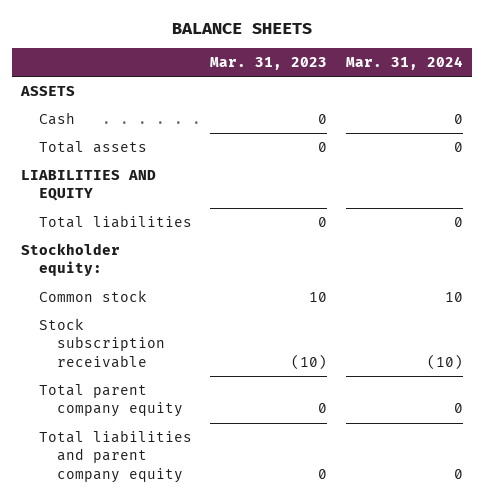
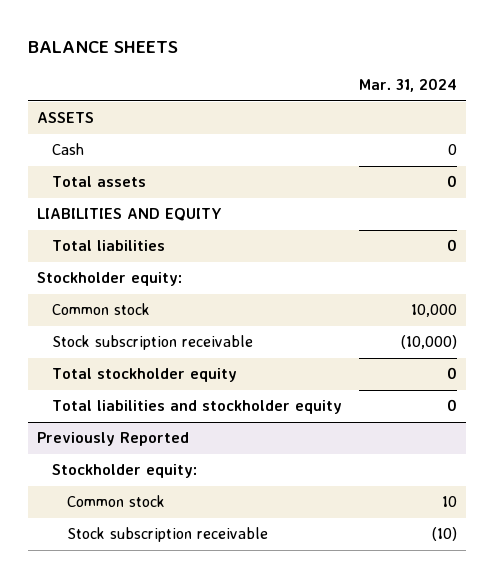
- | Mar. 31, 2023 | Mar. 31, 2024
+ | Mar. 31, 2024
+ Common stock | 10,000
+ Stock subscription receivable | (10,000)
+ Total stockholder equity | 0
+ Total liabilities and stockholder equity | 0
+ Previously Reported
+ Stockholder equity:
- Total parent company equity | 0 | 0
- Total liabilities and parent company equity | 0 | 0

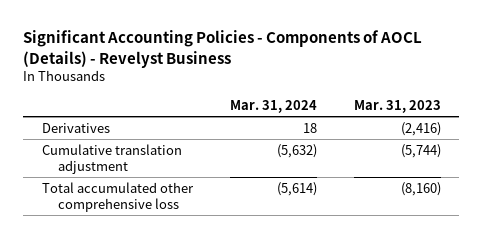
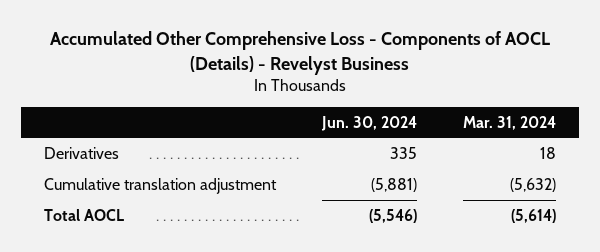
- Significant Accounting Policies - Components of AOCL (Details) - Revelyst Business
+ Accumulated Other Comprehensive Loss - Components of AOCL (Details) - Revelyst Business
- | Mar. 31, 2024 | Mar. 31, 2023
+ | Jun. 30, 2024 | Mar. 31, 2024
- Total accumulated other comprehensive loss | (5,614) | (8,160)
+ Total AOCL | (5,546) | (5,614)

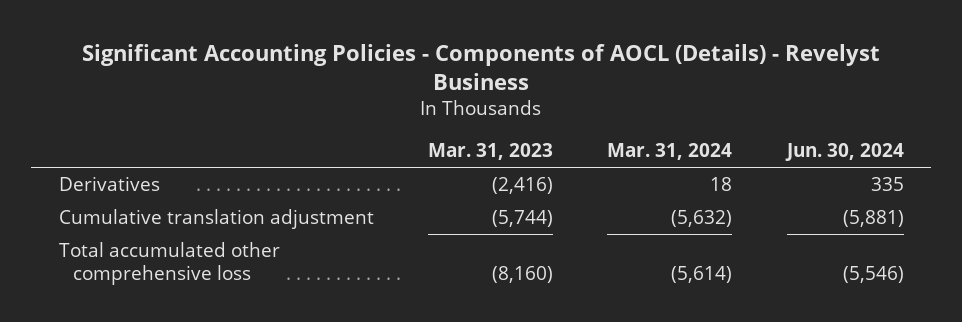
- Accumulated Other Comprehensive Loss - Components of AOCL (Details) - Revelyst Business
+ Significant Accounting Policies - Components of AOCL (Details) - Revelyst Business
- | Jun. 30, 2024 | Mar. 31, 2024
+ | Mar. 31, 2023 | Mar. 31, 2024 | Jun. 30, 2024
- Total AOCL | (5,546) | (5,614)
+ Total accumulated other comprehensive loss | (8,160) | (5,614) | (5,546)

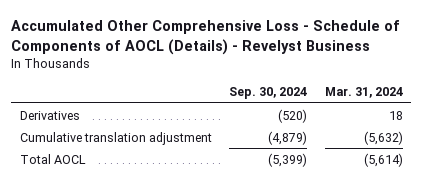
- Significant Accounting Policies - Components of AOCL (Details) - Revelyst Business
+ Accumulated Other Comprehensive Loss - Schedule of Components of AOCL (Details) - Revelyst Business
- | Mar. 31, 2023 | Mar. 31, 2024 | Jun. 30, 2024
+ | Sep. 30, 2024 | Mar. 31, 2024
- Total accumulated other comprehensive loss | (8,160) | (5,614) | (5,546)
+ Total AOCL | (5,399) | (5,614)

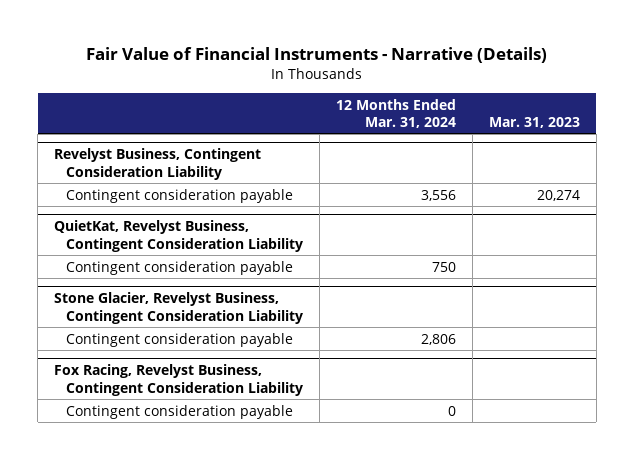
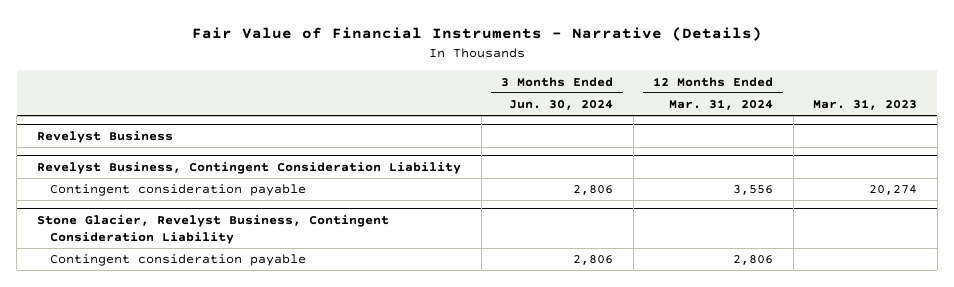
- | 12 Months Ended Mar. 31, 2024 | Mar. 31, 2023
+ | 3 Months Ended Jun. 30, 2024 | 12 Months Ended Mar. 31, 2024 | Mar. 31, 2023
+ Revelyst Business
- QuietKat, Revelyst Business, Contingent Consideration Liability
- Contingent consideration payable | 750 |
- Fox Racing, Revelyst Business, Contingent Consideration Liability
- Contingent consideration payable | 0 |

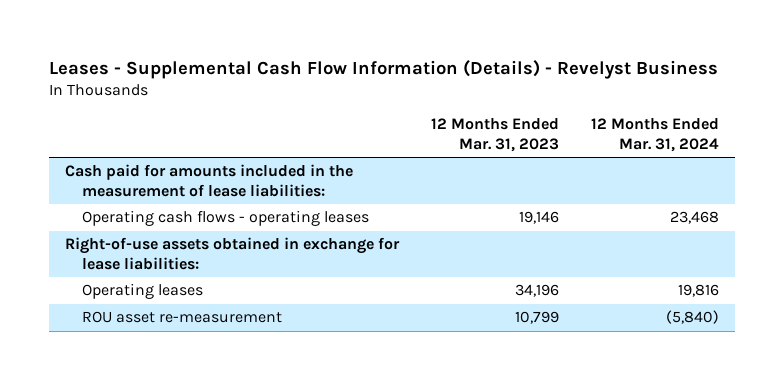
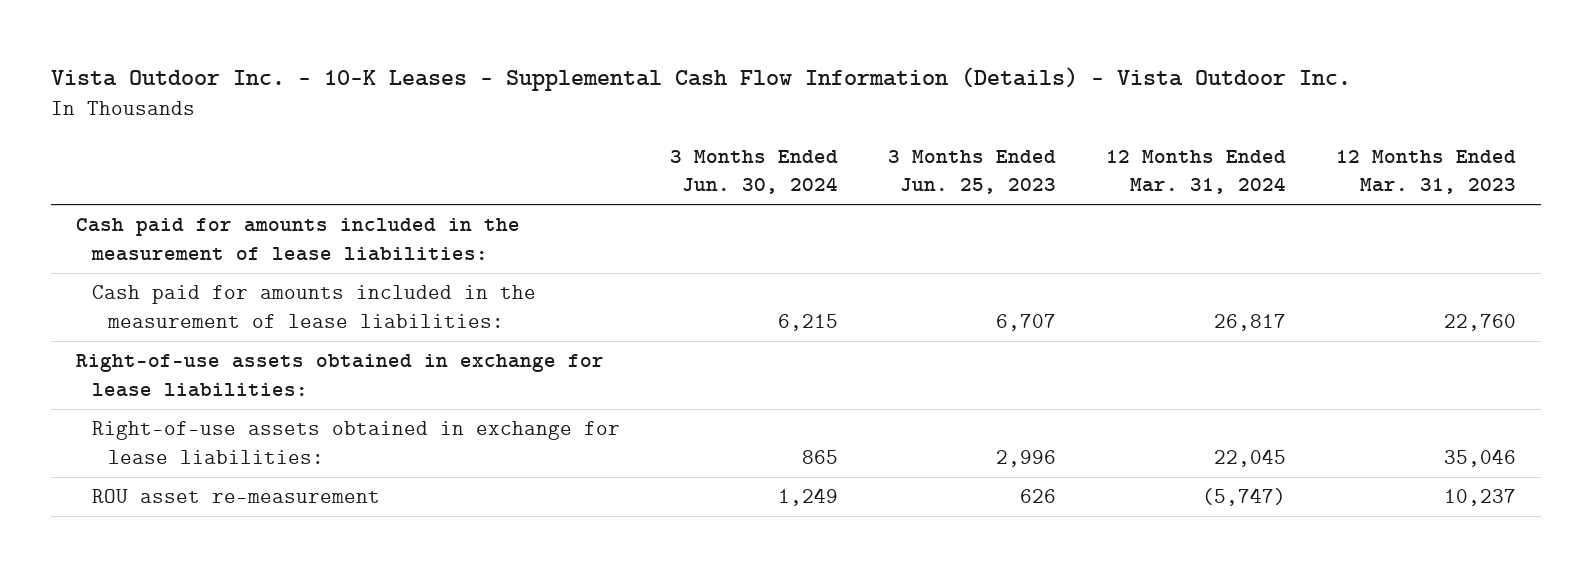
- Leases - Supplemental Cash Flow Information (Details) - Revelyst Business
+ Vista Outdoor Inc. - 10-K Leases - Supplemental Cash Flow Information (Details) - Vista Outdoor Inc.
- | 12 Months Ended Mar. 31, 2023 | 12 Months Ended Mar. 31, 2024
+ | 3 Months Ended Jun. 30, 2024 | 3 Months Ended Jun. 25, 2023 | 12 Months Ended Mar. 31, 2024 | 12 Months Ended Mar. 31, 2023
- Operating cash flows - operating leases | 19,146 | 23,468
+ Cash paid for amounts included in the measurement of lease liabilities: | 6,215 | 6,707 | 26,817 | 22,760
- Operating leases | 34,196 | 19,816
- ROU asset re-measurement | 10,799 | (5,840)
+ Right-of-use assets obtained in exchange for lease liabilities: | 865 | 2,996 | 22,045 | 35,046
+ ROU asset re-measurement | 1,249 | 626 | (5,747) | 10,237

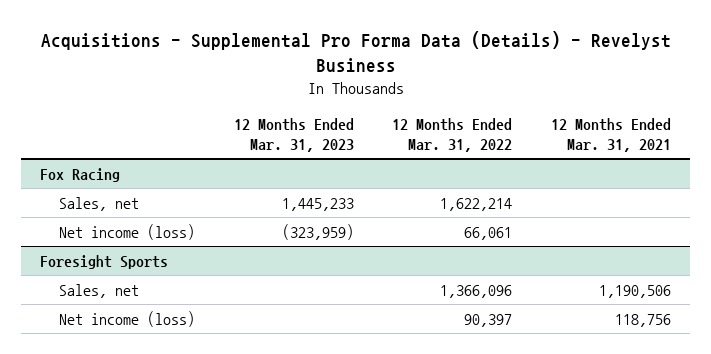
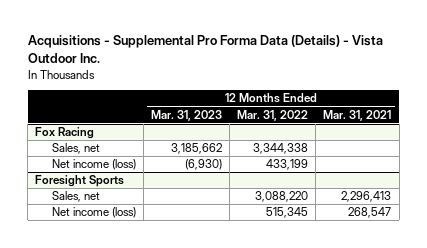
- Acquisitions - Supplemental Pro Forma Data (Details) - Revelyst Business
+ Acquisitions - Supplemental Pro Forma Data (Details) - Vista Outdoor Inc.
@ Fox Racing
- Sales, net | 1,445,233 | 1,622,214 |
- Net income (loss) | (323,959) | 66,061 |
+ Sales, net | 3,185,662 | 3,344,338 |
+ Net income (loss) | (6,930) | 433,199 |
@ Foresight Sports
- Sales, net | | 1,366,096 | 1,190,506
- Net income (loss) | | 90,397 | 118,756
+ Sales, net | | 3,088,220 | 2,296,413
+ Net income (loss) | | 515,345 | 268,547

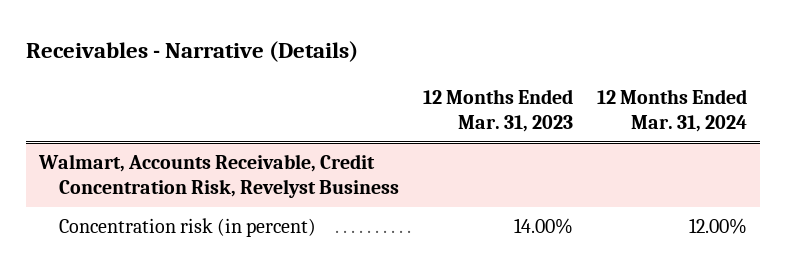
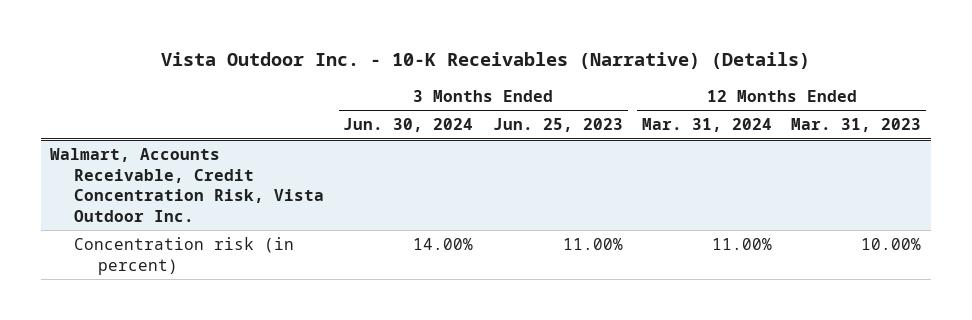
- Receivables - Narrative (Details)
+ Vista Outdoor Inc. - 10-K Receivables (Narrative) (Details)
- | 12 Months Ended Mar. 31, 2023 | 12 Months Ended Mar. 31, 2024
+ | 3 Months Ended Jun. 30, 2024 | 3 Months Ended Jun. 25, 2023 | 12 Months Ended Mar. 31, 2024 | 12 Months Ended Mar. 31, 2023
- Walmart, Accounts Receivable, Credit Concentration Risk, Revelyst Business
- Concentration risk (in percent) | 14.00% | 12.00%
+ Walmart, Accounts Receivable, Credit Concentration Risk, Vista Outdoor Inc.
+ Concentration risk (in percent) | 14.00% | 11.00% | 11.00% | 10.00%

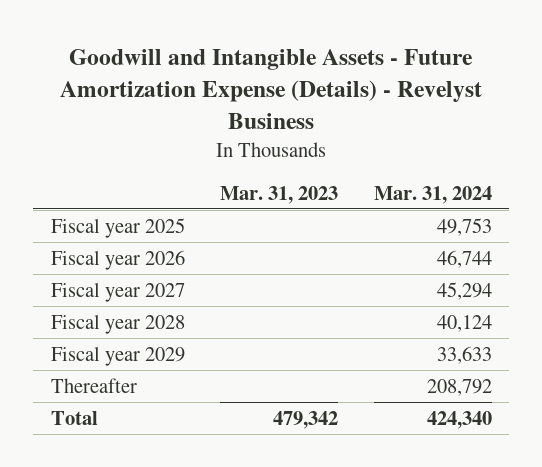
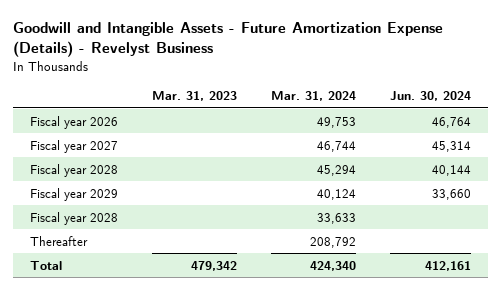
- | Mar. 31, 2023 | Mar. 31, 2024
+ | Mar. 31, 2023 | Mar. 31, 2024 | Jun. 30, 2024
- Fiscal year 2025 | | 49,753
- Fiscal year 2026 | | 46,744
- Fiscal year 2027 | | 45,294
- Fiscal year 2028 | | 40,124
- Fiscal year 2029 | | 33,633
+ Fiscal year 2026 | | 49,753 | 46,764
+ Fiscal year 2027 | | 46,744 | 45,314
+ Fiscal year 2028 | | 45,294 | 40,144
+ Fiscal year 2029 | | 40,124 | 33,660
+ Fiscal year 2028 | | 33,633 |

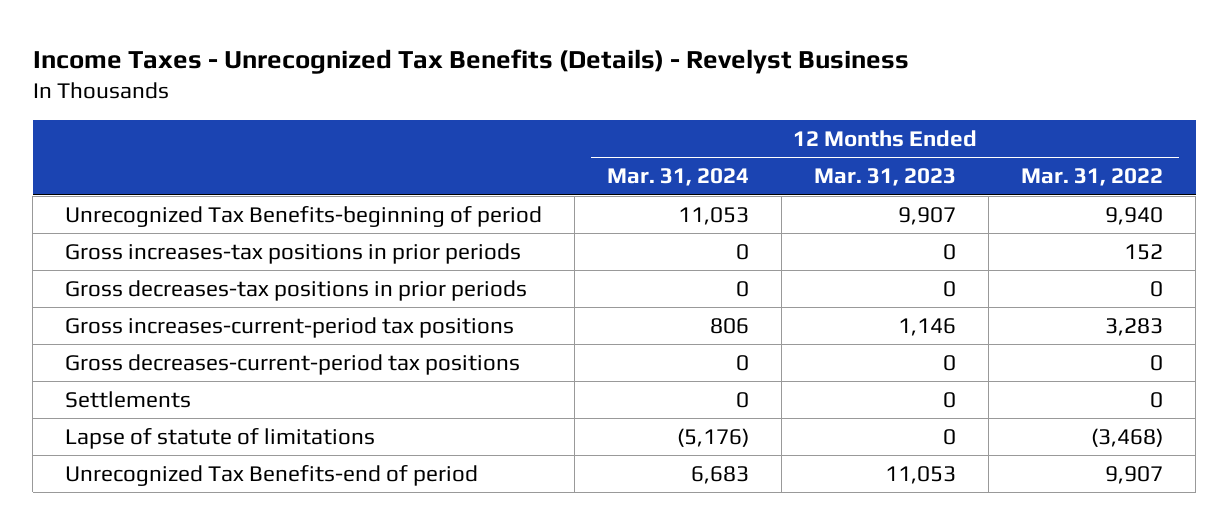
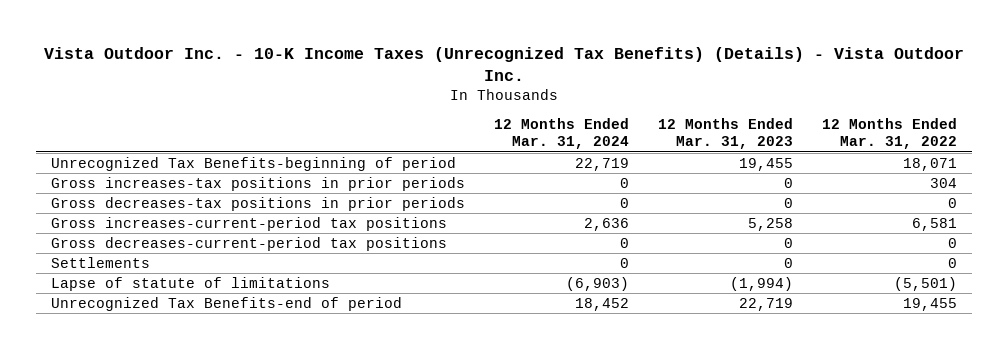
- Income Taxes - Unrecognized Tax Benefits (Details) - Revelyst Business
+ Vista Outdoor Inc. - 10-K Income Taxes (Unrecognized Tax Benefits) (Details) - Vista Outdoor Inc.
- Unrecognized Tax Benefits-beginning of period | 11,053 | 9,907 | 9,940
- Gross increases-tax positions in prior periods | 0 | 0 | 152
+ Unrecognized Tax Benefits-beginning of period | 22,719 | 19,455 | 18,071
+ Gross increases-tax positions in prior periods | 0 | 0 | 304
- Gross increases-current-period tax positions | 806 | 1,146 | 3,283
+ Gross increases-current-period tax positions | 2,636 | 5,258 | 6,581
- Lapse of statute of limitations | (5,176) | 0 | (3,468)
- Unrecognized Tax Benefits-end of period | 6,683 | 11,053 | 9,907
+ Lapse of statute of limitations | (6,903) | (1,994) | (5,501)
+ Unrecognized Tax Benefits-end of period | 18,452 | 22,719 | 19,455

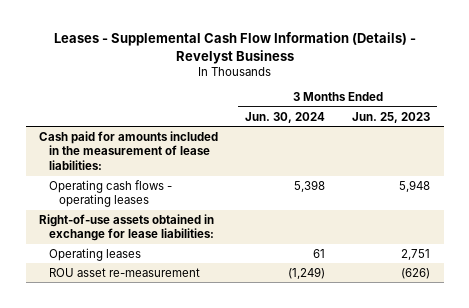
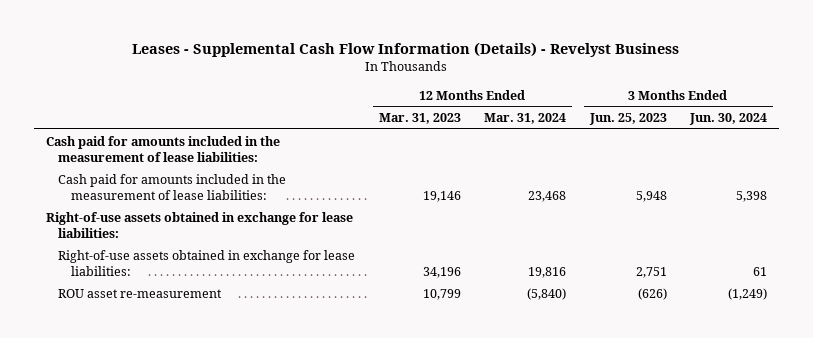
- | 3 Months Ended Jun. 30, 2024 | 3 Months Ended Jun. 25, 2023
+ | 12 Months Ended Mar. 31, 2023 | 12 Months Ended Mar. 31, 2024 | 3 Months Ended Jun. 25, 2023 | 3 Months Ended Jun. 30, 2024
- Operating cash flows - operating leases | 5,398 | 5,948
+ Cash paid for amounts included in the measurement of lease liabilities: | 19,146 | 23,468 | 5,948 | 5,398
- Operating leases | 61 | 2,751
+ Right-of-use assets obtained in exchange for lease liabilities: | 34,196 | 19,816 | 2,751 | 61

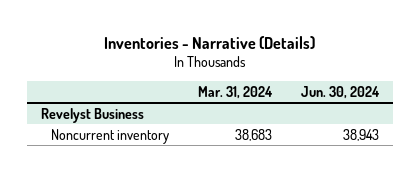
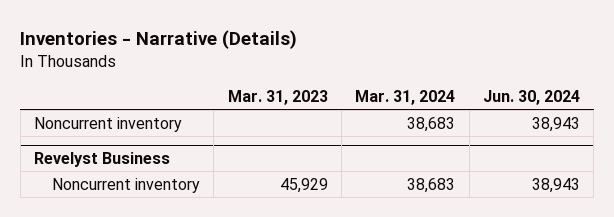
- | Mar. 31, 2024 | Jun. 30, 2024
+ | Mar. 31, 2023 | Mar. 31, 2024 | Jun. 30, 2024
+ Noncurrent inventory | | 38,683 | 38,943

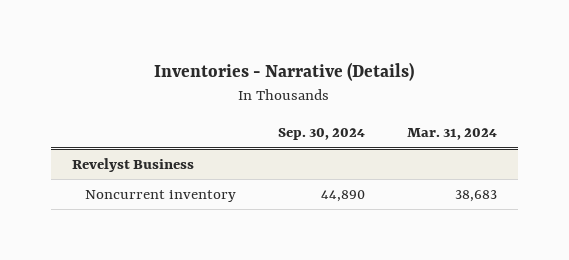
- | Mar. 31, 2023 | Mar. 31, 2024 | Jun. 30, 2024
+ | Sep. 30, 2024 | Mar. 31, 2024
- Noncurrent inventory | | 38,683 | 38,943

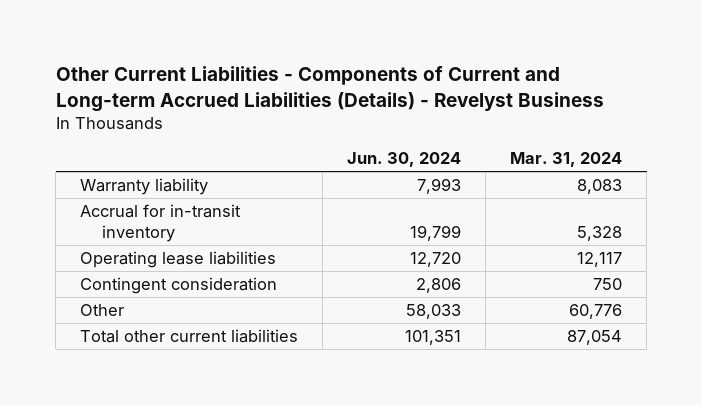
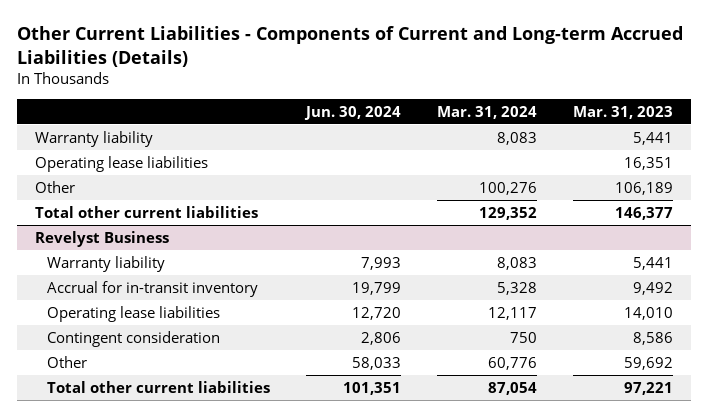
- Other Current Liabilities - Components of Current and Long-term Accrued Liabilities (Details) - Revelyst Business
+ Other Current Liabilities - Components of Current and Long-term Accrued Liabilities (Details)
- | Jun. 30, 2024 | Mar. 31, 2024
+ | Jun. 30, 2024 | Mar. 31, 2024 | Mar. 31, 2023
+ Warranty liability | | 8,083 | 5,441
+ Operating lease liabilities | | | 16,351
+ Other | | 100,276 | 106,189
+ Total other current liabilities | | 129,352 | 146,377
+ Revelyst Business

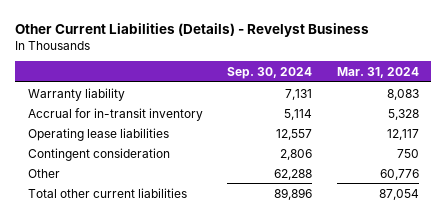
- Other Current Liabilities - Components of Current and Long-term Accrued Liabilities (Details)
+ Other Current Liabilities (Details) - Revelyst Business
- | Jun. 30, 2024 | Mar. 31, 2024 | Mar. 31, 2023
+ | Sep. 30, 2024 | Mar. 31, 2024
- Operating lease liabilities | | | 16,351
- Other | | 100,276 | 106,189
- Total other current liabilities | | 129,352 | 146,377
- Revelyst Business
- Warranty liability | 7,993 | 8,083 | 5,441

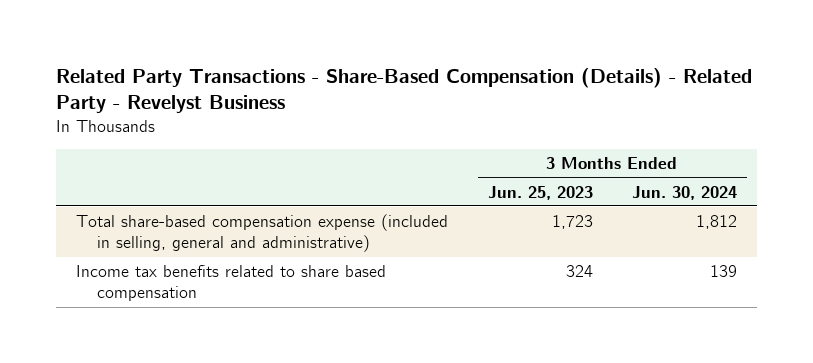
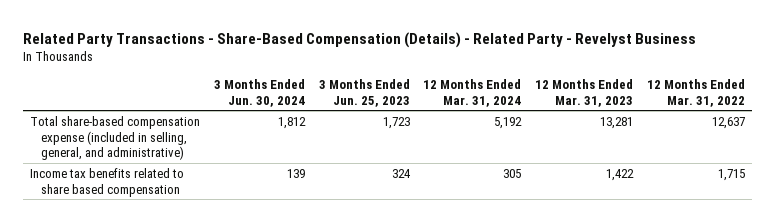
- | 3 Months Ended Jun. 25, 2023 | 3 Months Ended Jun. 30, 2024
+ | 3 Months Ended Jun. 30, 2024 | 3 Months Ended Jun. 25, 2023 | 12 Months Ended Mar. 31, 2024 | 12 Months Ended Mar. 31, 2023 | 12 Months Ended Mar. 31, 2022
- Total share-based compensation expense (included in selling, general and administrative) | 1,723 | 1,812
+ Total share-based compensation expense (included in selling, general, and administrative) | 1,812 | 1,723 | 5,192 | 13,281 | 12,637

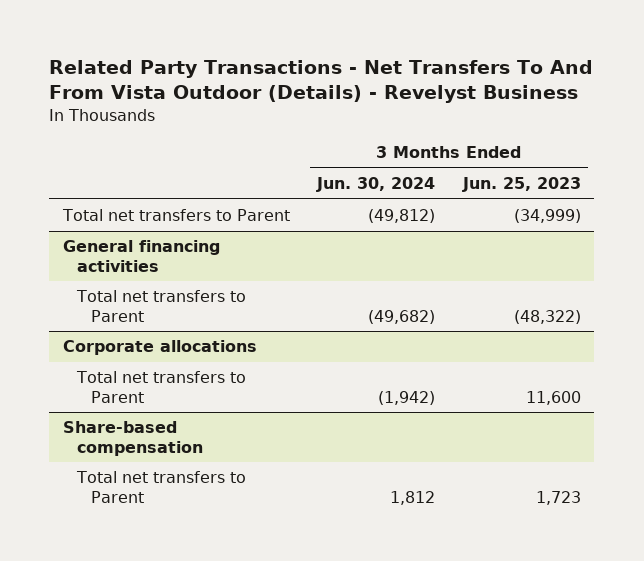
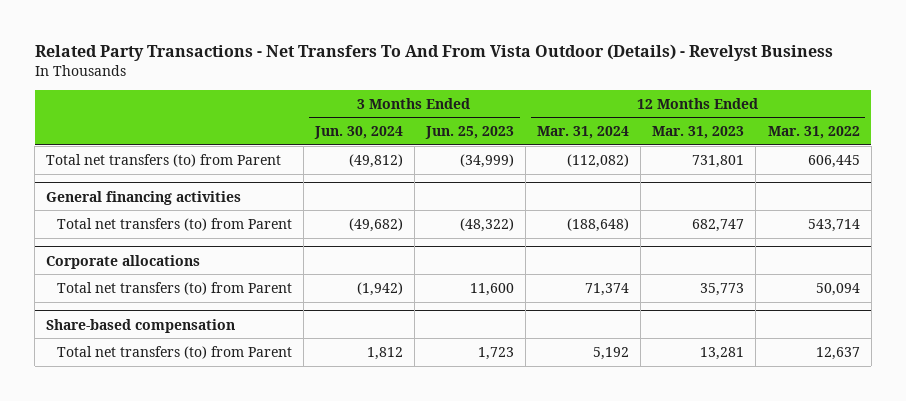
- | 3 Months Ended Jun. 30, 2024 | 3 Months Ended Jun. 25, 2023
+ | 3 Months Ended Jun. 30, 2024 | 3 Months Ended Jun. 25, 2023 | 12 Months Ended Mar. 31, 2024 | 12 Months Ended Mar. 31, 2023 | 12 Months Ended Mar. 31, 2022
- Total net transfers to Parent | (49,812) | (34,999)
+ Total net transfers (to) from Parent | (49,812) | (34,999) | (112,082) | 731,801 | 606,445
@ General financing activities
- Total net transfers to Parent | (49,682) | (48,322)
+ Total net transfers (to) from Parent | (49,682) | (48,322) | (188,648) | 682,747 | 543,714
@ Corporate allocations
- Total net transfers to Parent | (1,942) | 11,600
+ Total net transfers (to) from Parent | (1,942) | 11,600 | 71,374 | 35,773 | 50,094
@ Share-based compensation
- Total net transfers to Parent | 1,812 | 1,723
+ Total net transfers (to) from Parent | 1,812 | 1,723 | 5,192 | 13,281 | 12,637

